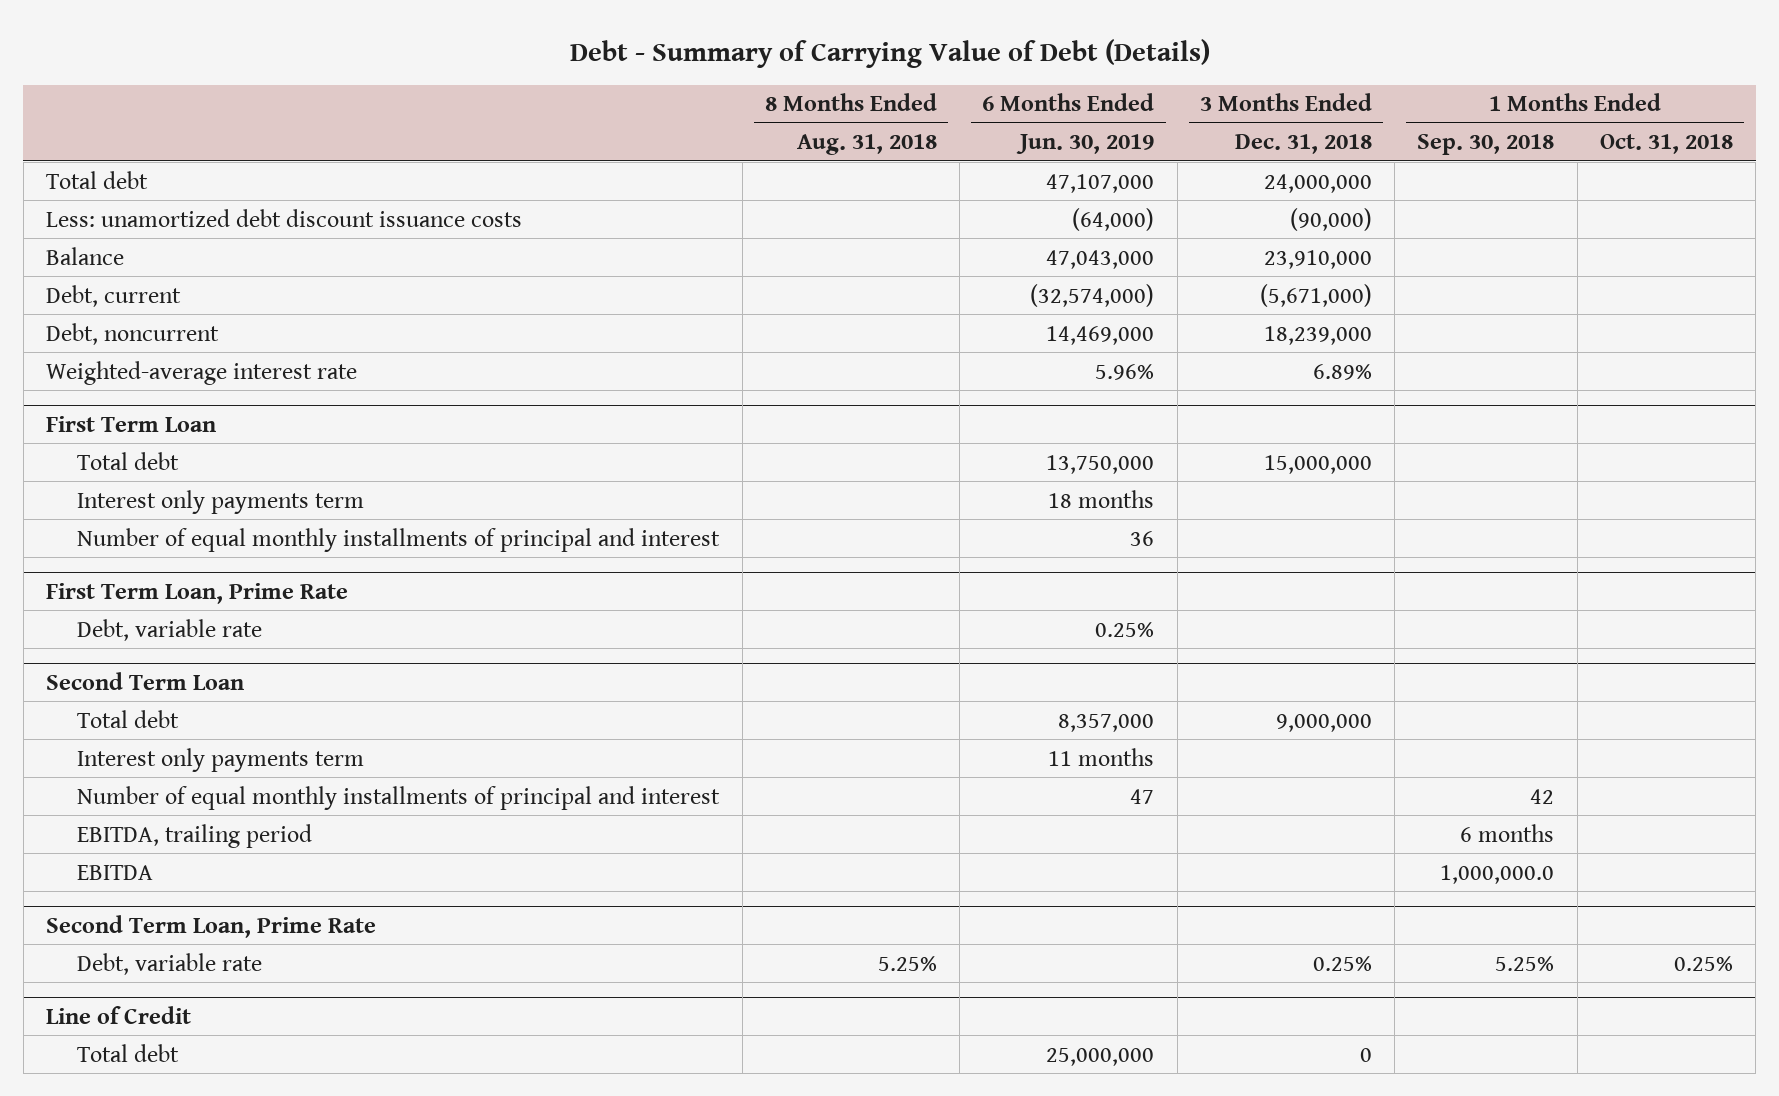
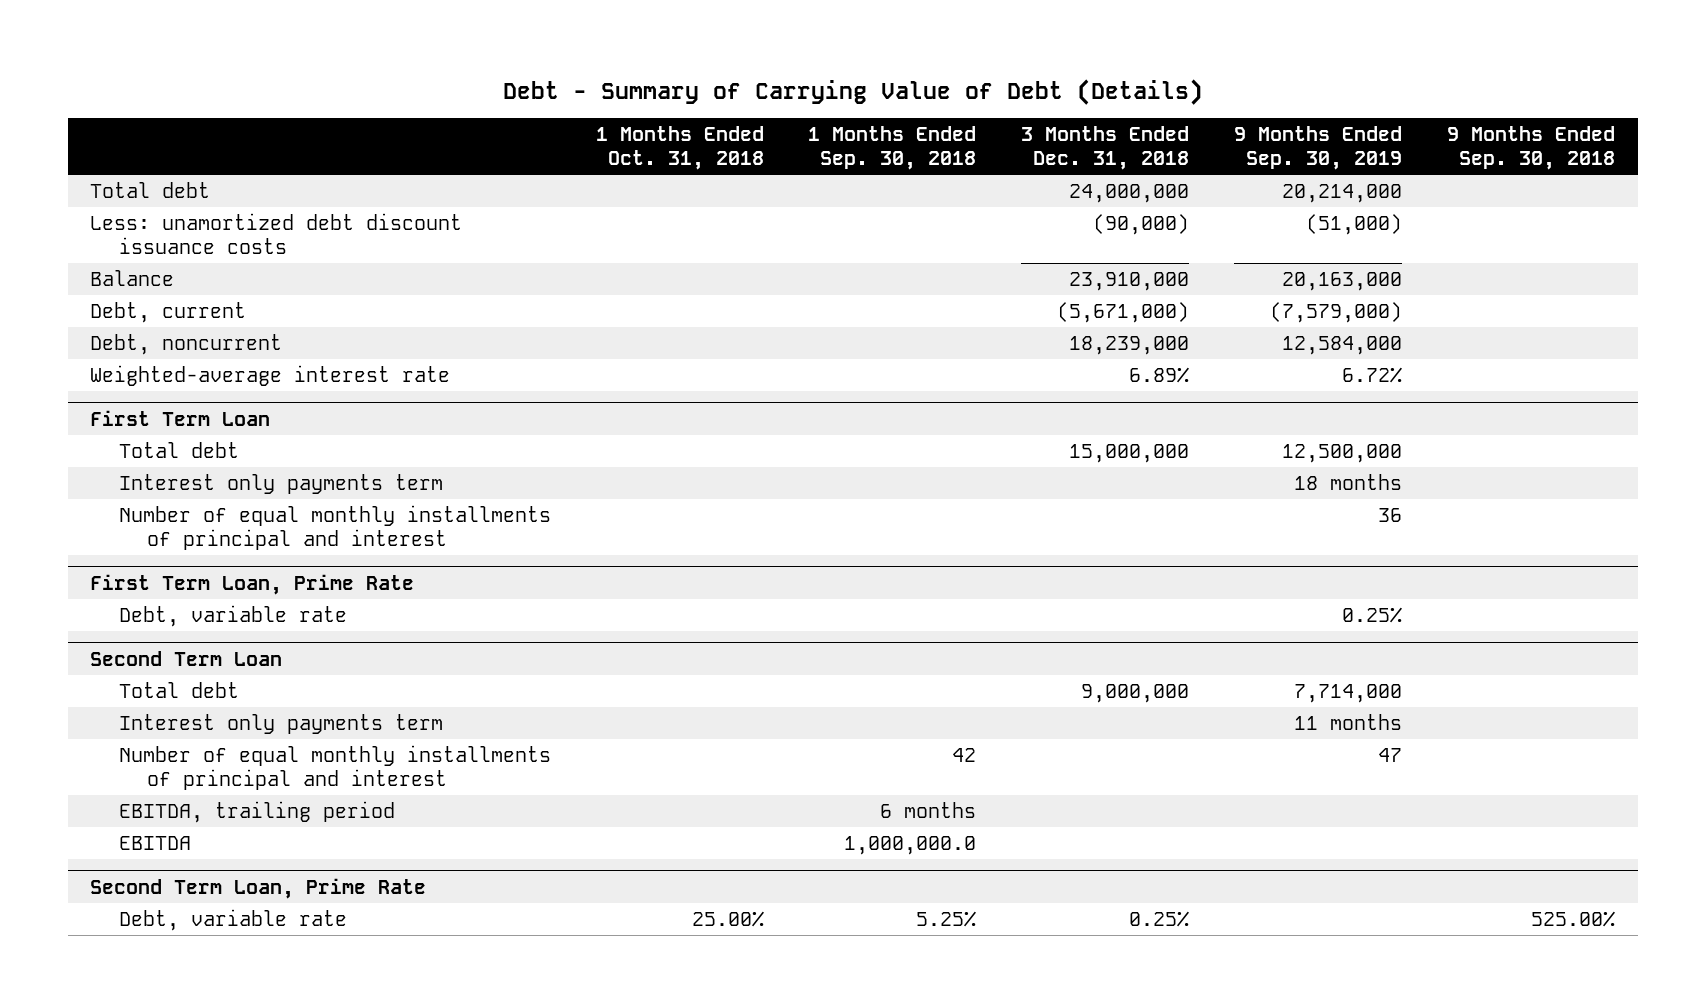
- | 8 Months Ended Aug. 31, 2018 | 6 Months Ended Jun. 30, 2019 | 3 Months Ended Dec. 31, 2018 | 1 Months Ended Sep. 30, 2018 | 1 Months Ended Oct. 31, 2018
+ | 1 Months Ended Oct. 31, 2018 | 1 Months Ended Sep. 30, 2018 | 3 Months Ended Dec. 31, 2018 | 9 Months Ended Sep. 30, 2019 | 9 Months Ended Sep. 30, 2018
@ Second Term Loan, Prime Rate
- Debt, variable rate | 5.25% | | 0.25% | 5.25% | 0.25%
- Line of Credit
- Total debt | | 25,000,000 | 0 | |
@ Second Term Loan, Prime Rate
+ Debt, variable rate | 25.00% | 5.25% | 0.25% | | 525.00%

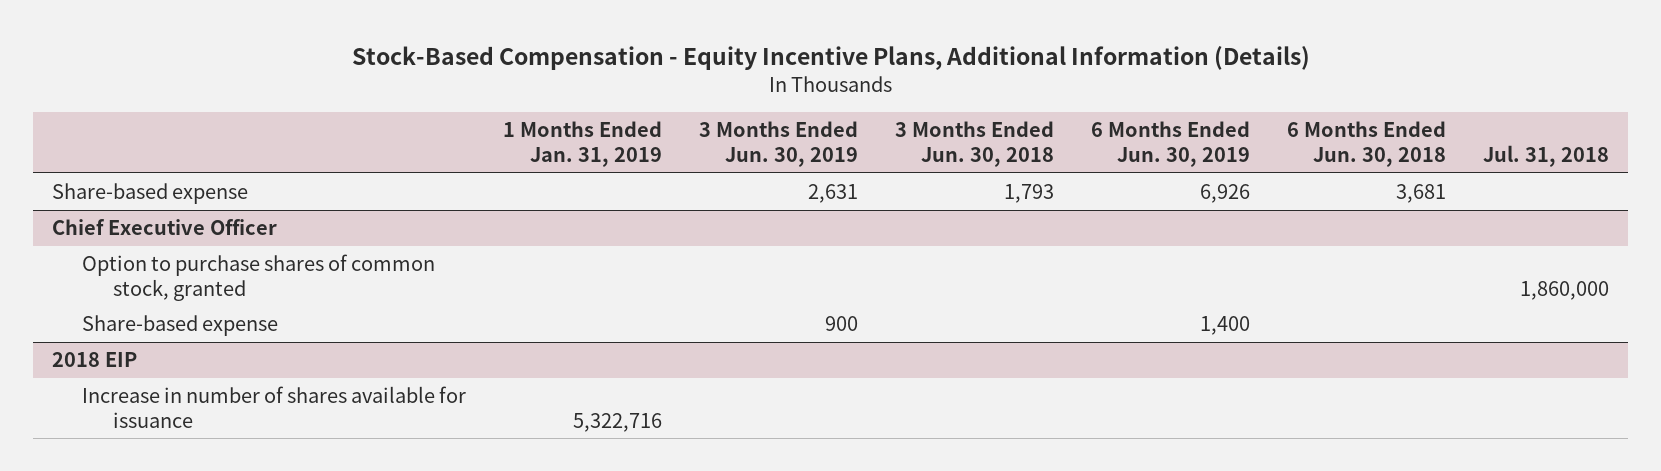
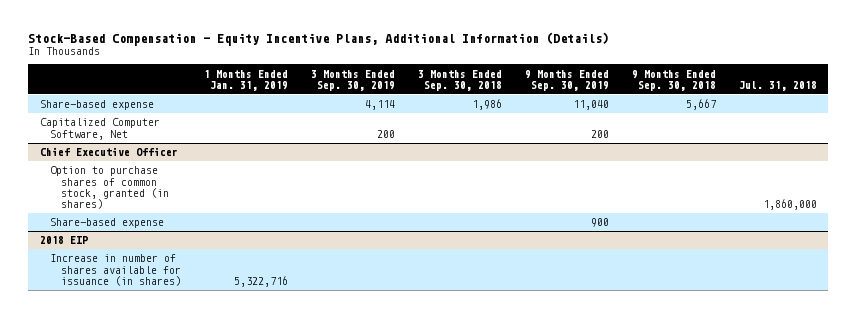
- | 1 Months Ended Jan. 31, 2019 | 3 Months Ended Jun. 30, 2019 | 3 Months Ended Jun. 30, 2018 | 6 Months Ended Jun. 30, 2019 | 6 Months Ended Jun. 30, 2018 | Jul. 31, 2018
+ | 1 Months Ended Jan. 31, 2019 | 3 Months Ended Sep. 30, 2019 | 3 Months Ended Sep. 30, 2018 | 9 Months Ended Sep. 30, 2019 | 9 Months Ended Sep. 30, 2018 | Jul. 31, 2018
+ Capitalized Computer Software, Net | | 200 | | 200 | |
@ Chief Executive Officer
- Option to purchase shares of common stock, granted | | | | | | 1,860,000
+ Option to purchase shares of common stock, granted (in shares) | | | | | | 1,860,000
@ 2018 EIP
- Increase in number of shares available for issuance | 5,322,716 | | | | |
+ Increase in number of shares available for issuance (in shares) | 5,322,716 | | | | |

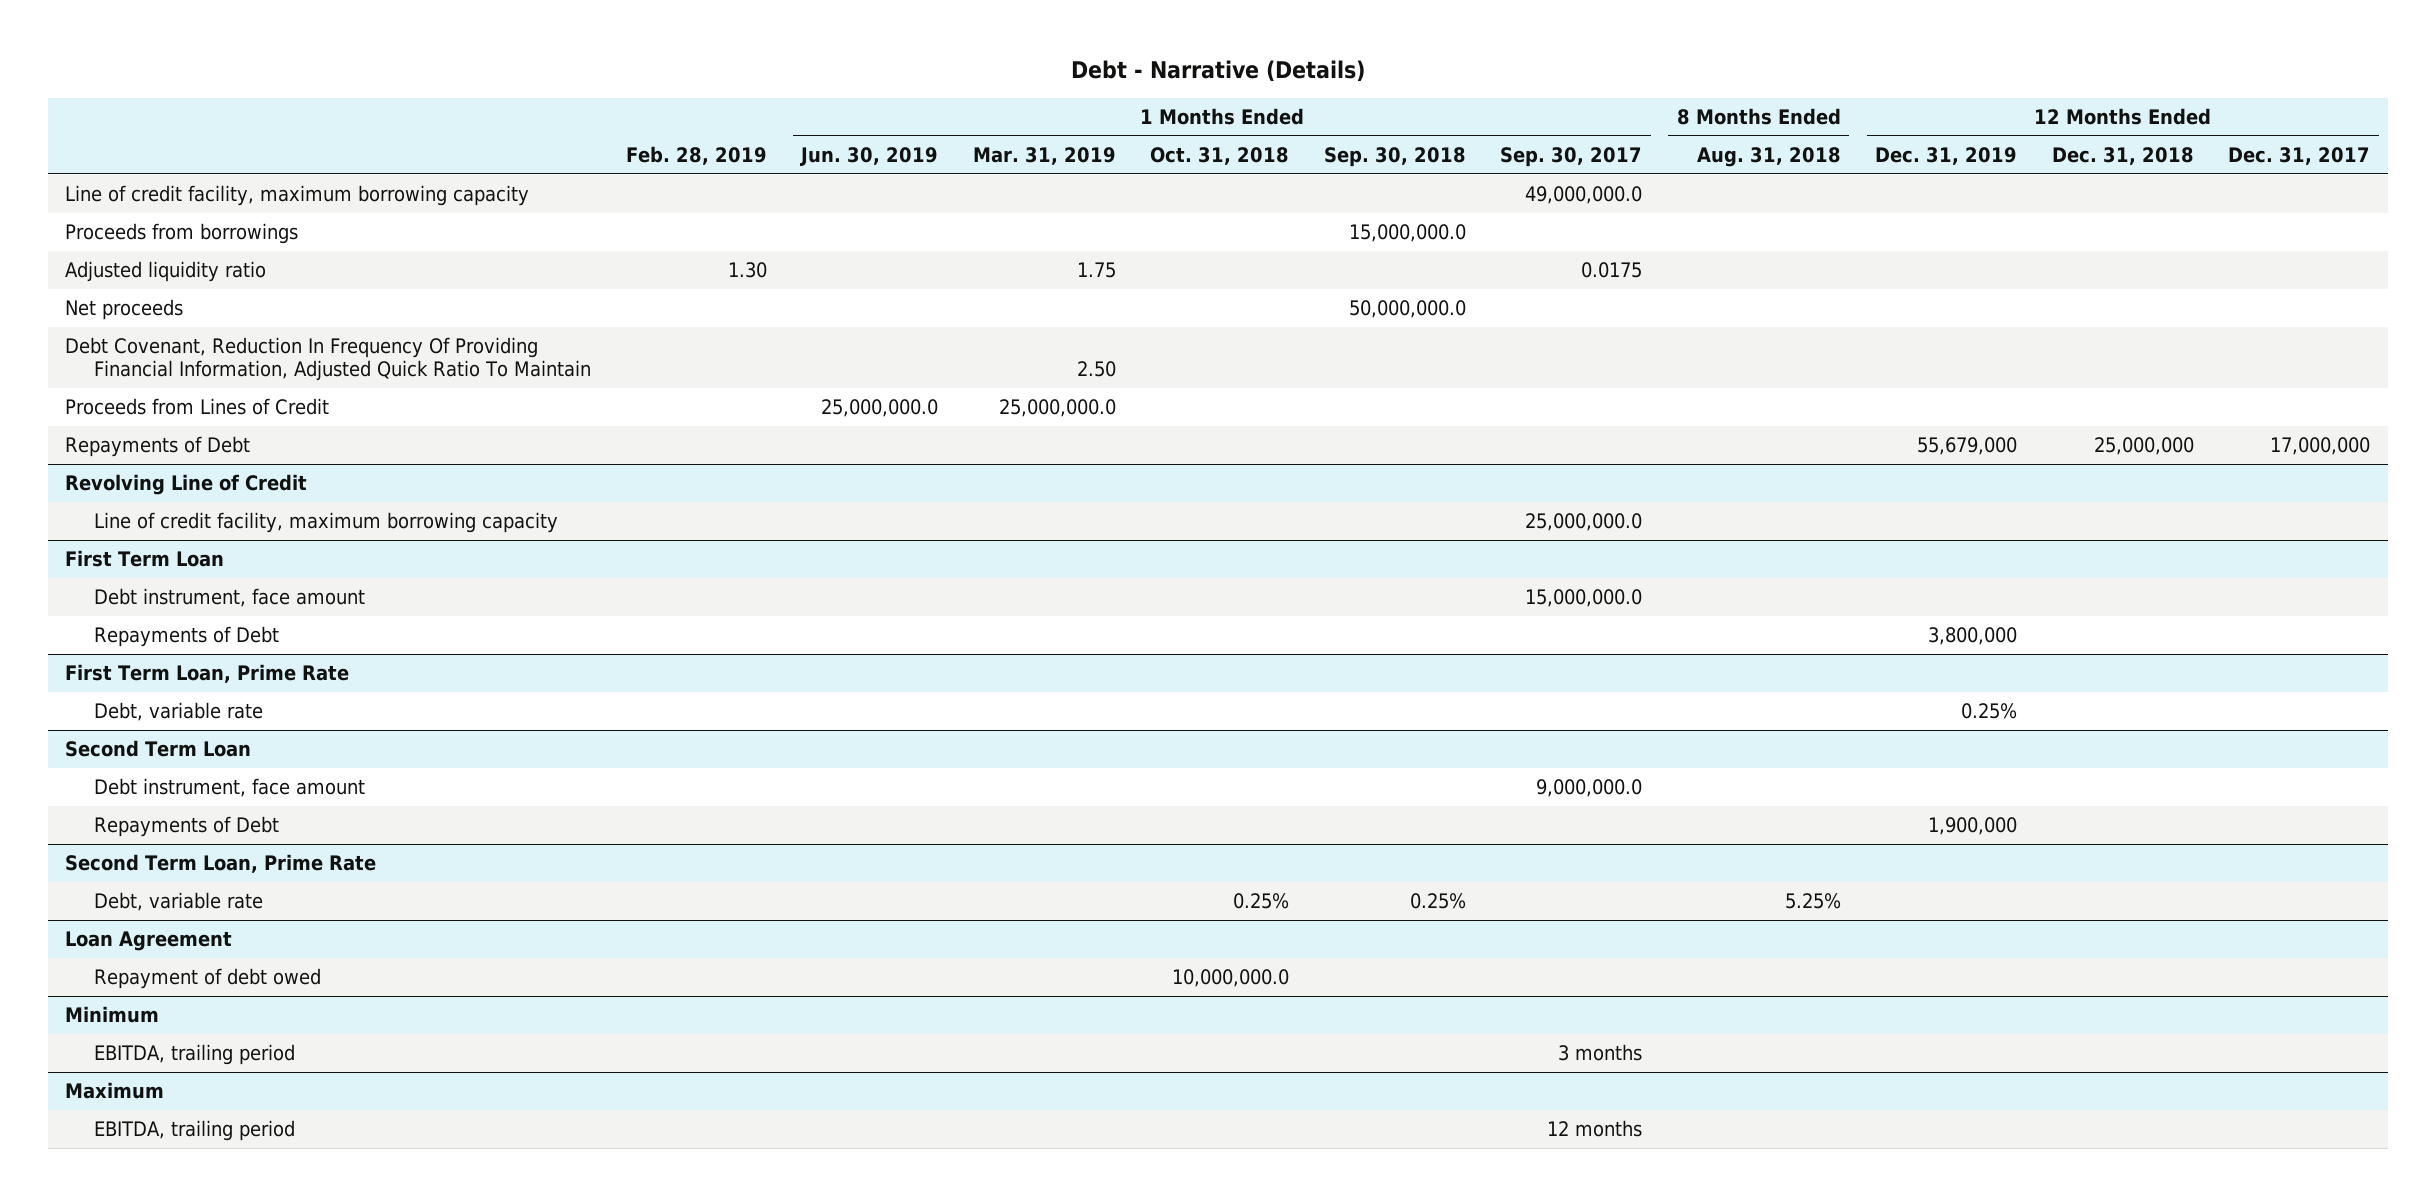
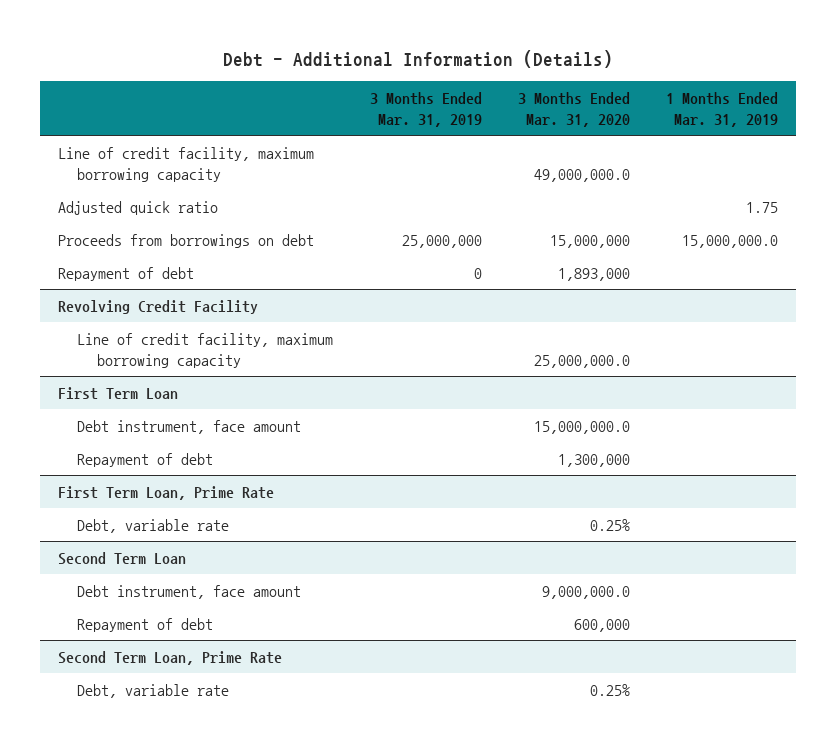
- Debt - Narrative (Details)
+ Debt - Additional Information (Details)
- | Feb. 28, 2019 | 1 Months Ended Jun. 30, 2019 | 1 Months Ended Mar. 31, 2019 | 1 Months Ended Oct. 31, 2018 | 1 Months Ended Sep. 30, 2018 | 1 Months Ended Sep. 30, 2017 | 8 Months Ended Aug. 31, 2018 | 12 Months Ended Dec. 31, 2019 | 12 Months Ended Dec. 31, 2018 | 12 Months Ended Dec. 31, 2017
+ | 3 Months Ended Mar. 31, 2019 | 3 Months Ended Mar. 31, 2020 | 1 Months Ended Mar. 31, 2019
- Proceeds from borrowings | | | | | 15,000,000.0 | | | | |
- Adjusted liquidity ratio | 1.30 | | 1.75 | | | 0.0175 | | | |
- Net proceeds | | | | | 50,000,000.0 | | | | |
- Debt Covenant, Reduction In Frequency Of Providing Financial Information, Adjusted Quick Ratio To Maintain | | | 2.50 | | | | | | |
- Proceeds from Lines of Credit | | 25,000,000.0 | 25,000,000.0 | | | | | | |
- Repayments of Debt | | | | | | | | 55,679,000 | 25,000,000 | 17,000,000
- Revolving Line of Credit
+ Adjusted quick ratio | | | 1.75
+ Proceeds from borrowings on debt | 25,000,000 | 15,000,000 | 15,000,000.0
+ Repayment of debt | 0 | 1,893,000 |
+ Revolving Credit Facility
@ First Term Loan
- Repayments of Debt | | | | | | | | 3,800,000 | |
+ Repayment of debt | | 1,300,000 |
@ Second Term Loan
- Repayments of Debt | | | | | | | | 1,900,000 | |
+ Repayment of debt | | 600,000 |
- Loan Agreement
- Repayment of debt owed | | | | 10,000,000.0 | | | | | |
- Minimum
- EBITDA, trailing period | | | | | | 3 months | | | |
- Maximum
- EBITDA, trailing period | | | | | | 12 months | | | |

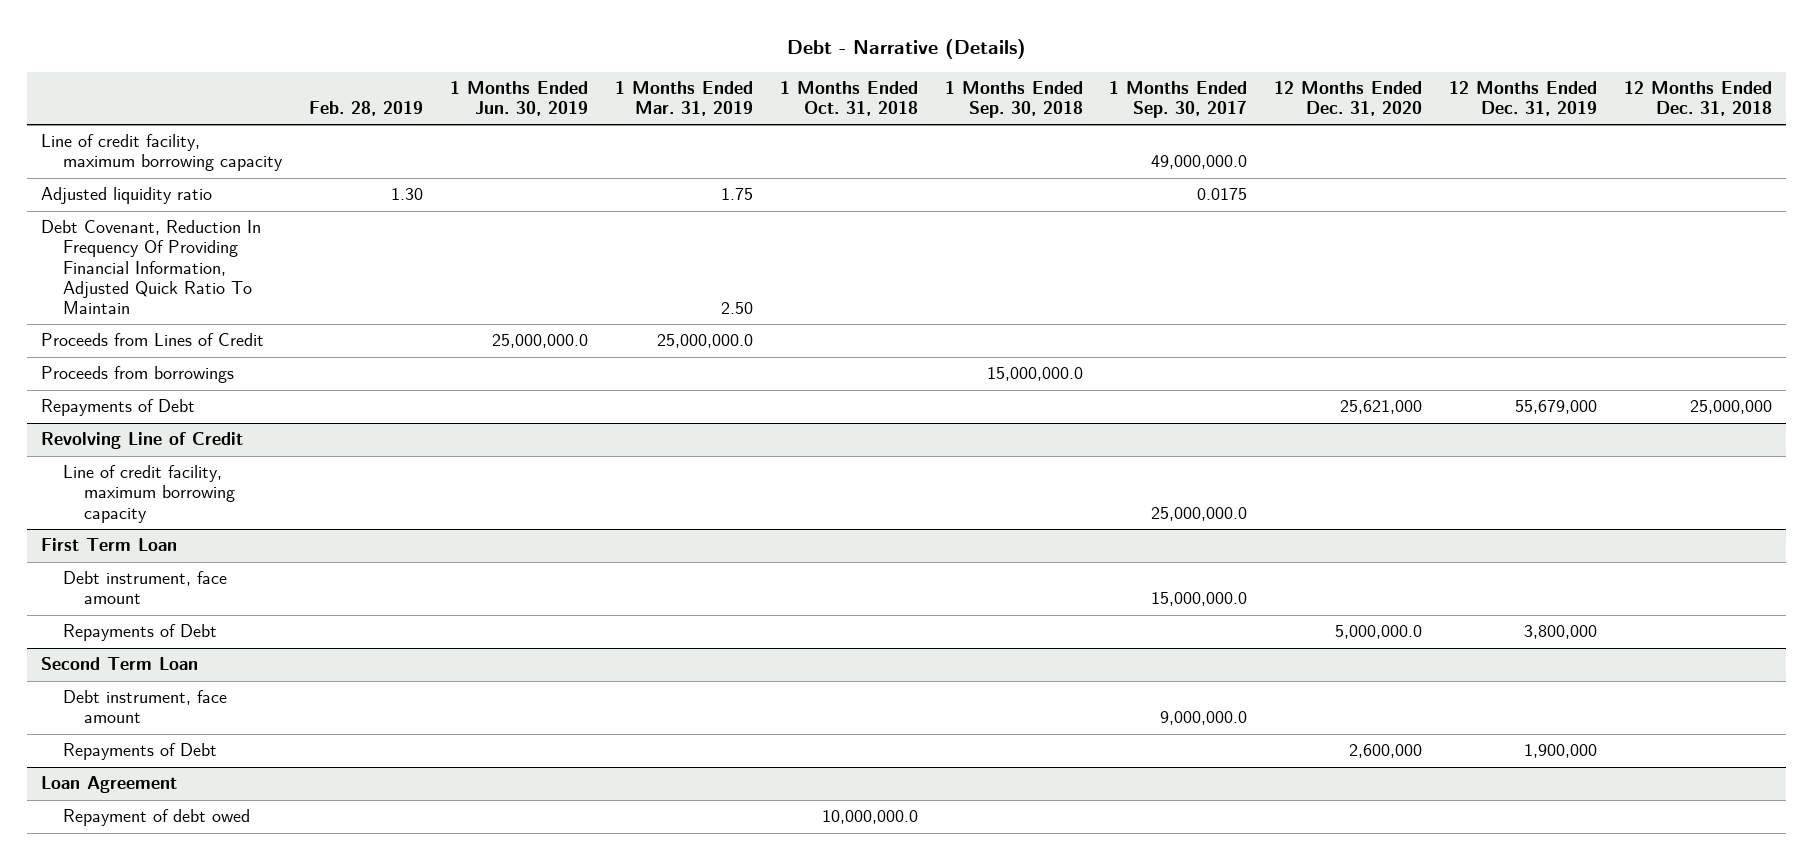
- Debt - Additional Information (Details)
+ Debt - Narrative (Details)
- | 3 Months Ended Mar. 31, 2019 | 3 Months Ended Mar. 31, 2020 | 1 Months Ended Mar. 31, 2019
+ | Feb. 28, 2019 | 1 Months Ended Jun. 30, 2019 | 1 Months Ended Mar. 31, 2019 | 1 Months Ended Oct. 31, 2018 | 1 Months Ended Sep. 30, 2018 | 1 Months Ended Sep. 30, 2017 | 12 Months Ended Dec. 31, 2020 | 12 Months Ended Dec. 31, 2019 | 12 Months Ended Dec. 31, 2018
- Adjusted quick ratio | | | 1.75
- Proceeds from borrowings on debt | 25,000,000 | 15,000,000 | 15,000,000.0
- Repayment of debt | 0 | 1,893,000 |
- Revolving Credit Facility
+ Adjusted liquidity ratio | 1.30 | | 1.75 | | | 0.0175 | | |
+ Debt Covenant, Reduction In Frequency Of Providing Financial Information, Adjusted Quick Ratio To Maintain | | | 2.50 | | | | | |
+ Proceeds from Lines of Credit | | 25,000,000.0 | 25,000,000.0 | | | | | |
+ Proceeds from borrowings | | | | | 15,000,000.0 | | | |
+ Repayments of Debt | | | | | | | 25,621,000 | 55,679,000 | 25,000,000
+ Revolving Line of Credit
@ First Term Loan
- Repayment of debt | | 1,300,000 |
- First Term Loan, Prime Rate
- Debt, variable rate | | 0.25% |
@ First Term Loan
+ Repayments of Debt | | | | | | | 5,000,000.0 | 3,800,000 |
@ Second Term Loan
- Repayment of debt | | 600,000 |
- Second Term Loan, Prime Rate
- Debt, variable rate | | 0.25% |
@ Second Term Loan
+ Repayments of Debt | | | | | | | 2,600,000 | 1,900,000 |
+ Loan Agreement
+ Repayment of debt owed | | | | 10,000,000.0 | | | | |

